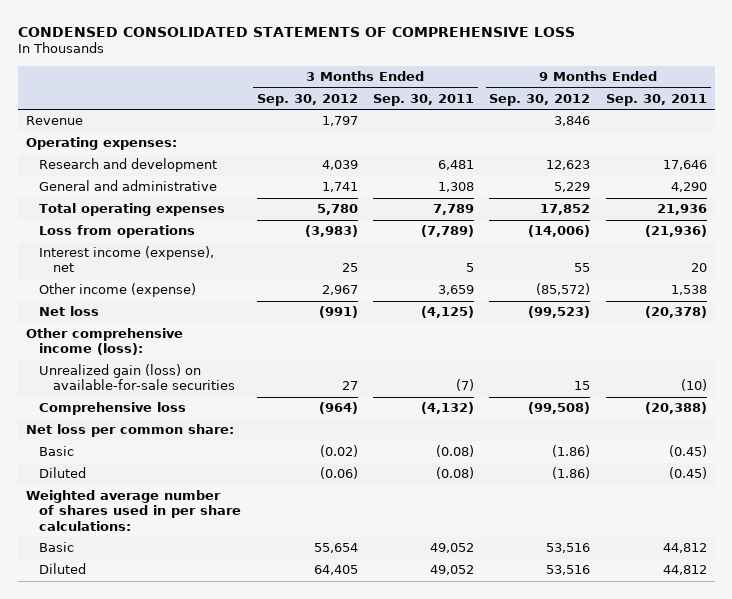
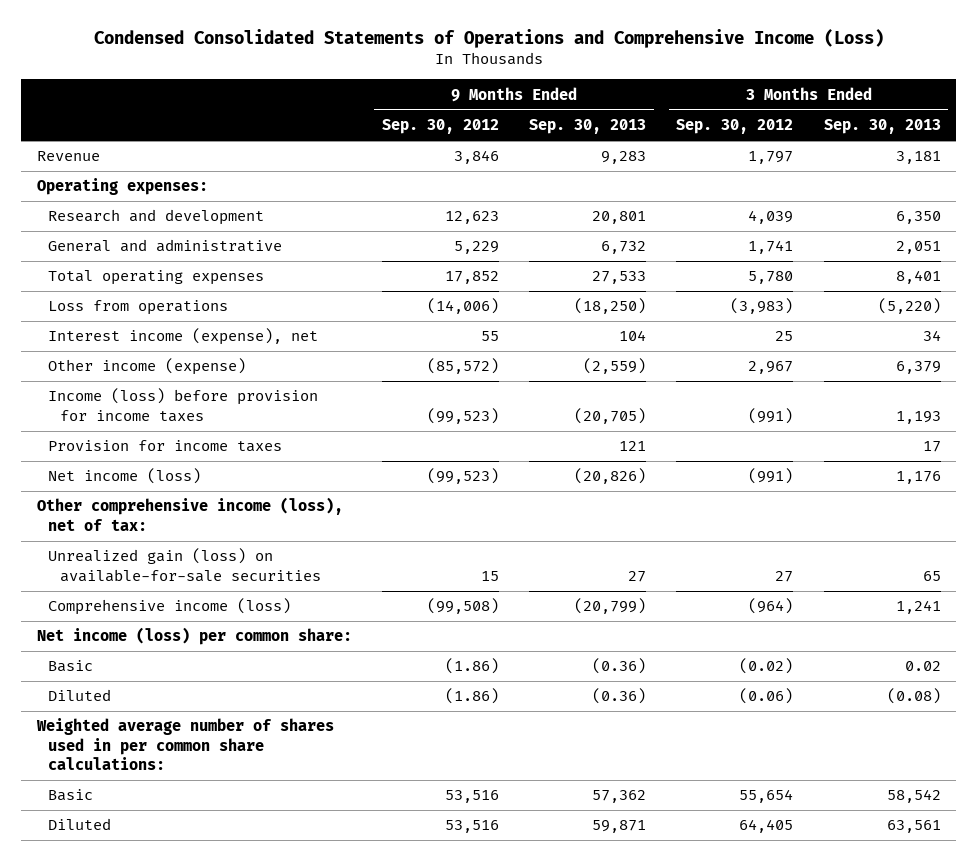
- CONDENSED CONSOLIDATED STATEMENTS OF COMPREHENSIVE LOSS
+ Condensed Consolidated Statements of Operations and Comprehensive Income (Loss)
- | 3 Months Ended Sep. 30, 2012 | 3 Months Ended Sep. 30, 2011 | 9 Months Ended Sep. 30, 2012 | 9 Months Ended Sep. 30, 2011
+ | 9 Months Ended Sep. 30, 2012 | 9 Months Ended Sep. 30, 2013 | 3 Months Ended Sep. 30, 2012 | 3 Months Ended Sep. 30, 2013
- Net loss | (991) | (4,125) | (99,523) | (20,378)
- Other comprehensive income (loss):
+ Income (loss) before provision for income taxes | (99,523) | (20,705) | (991) | 1,193
+ Provision for income taxes | | 121 | | 17
+ Net income (loss) | (99,523) | (20,826) | (991) | 1,176
+ Other comprehensive income (loss), net of tax:
- Comprehensive loss | (964) | (4,132) | (99,508) | (20,388)
- Net loss per common share:
+ Comprehensive income (loss) | (99,508) | (20,799) | (964) | 1,241
+ Net income (loss) per common share:
- Weighted average number of shares used in per share calculations:
+ Weighted average number of shares used in per common share calculations:

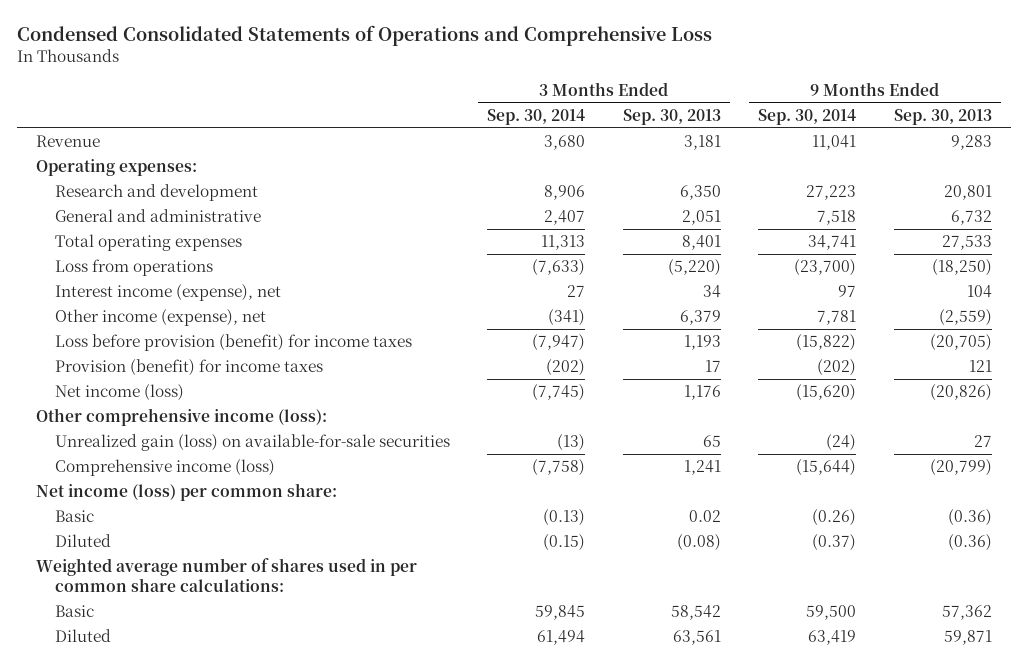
- Condensed Consolidated Statements of Operations and Comprehensive Income (Loss)
+ Condensed Consolidated Statements of Operations and Comprehensive Loss
- | 9 Months Ended Sep. 30, 2012 | 9 Months Ended Sep. 30, 2013 | 3 Months Ended Sep. 30, 2012 | 3 Months Ended Sep. 30, 2013
+ | 3 Months Ended Sep. 30, 2014 | 3 Months Ended Sep. 30, 2013 | 9 Months Ended Sep. 30, 2014 | 9 Months Ended Sep. 30, 2013
- Other income (expense) | (85,572) | (2,559) | 2,967 | 6,379
- Income (loss) before provision for income taxes | (99,523) | (20,705) | (991) | 1,193
- Provision for income taxes | | 121 | | 17
+ Other income (expense), net | (341) | 6,379 | 7,781 | (2,559)
+ Loss before provision (benefit) for income taxes | (7,947) | 1,193 | (15,822) | (20,705)
+ Provision (benefit) for income taxes | (202) | 17 | (202) | 121
- Other comprehensive income (loss), net of tax:
+ Other comprehensive income (loss):

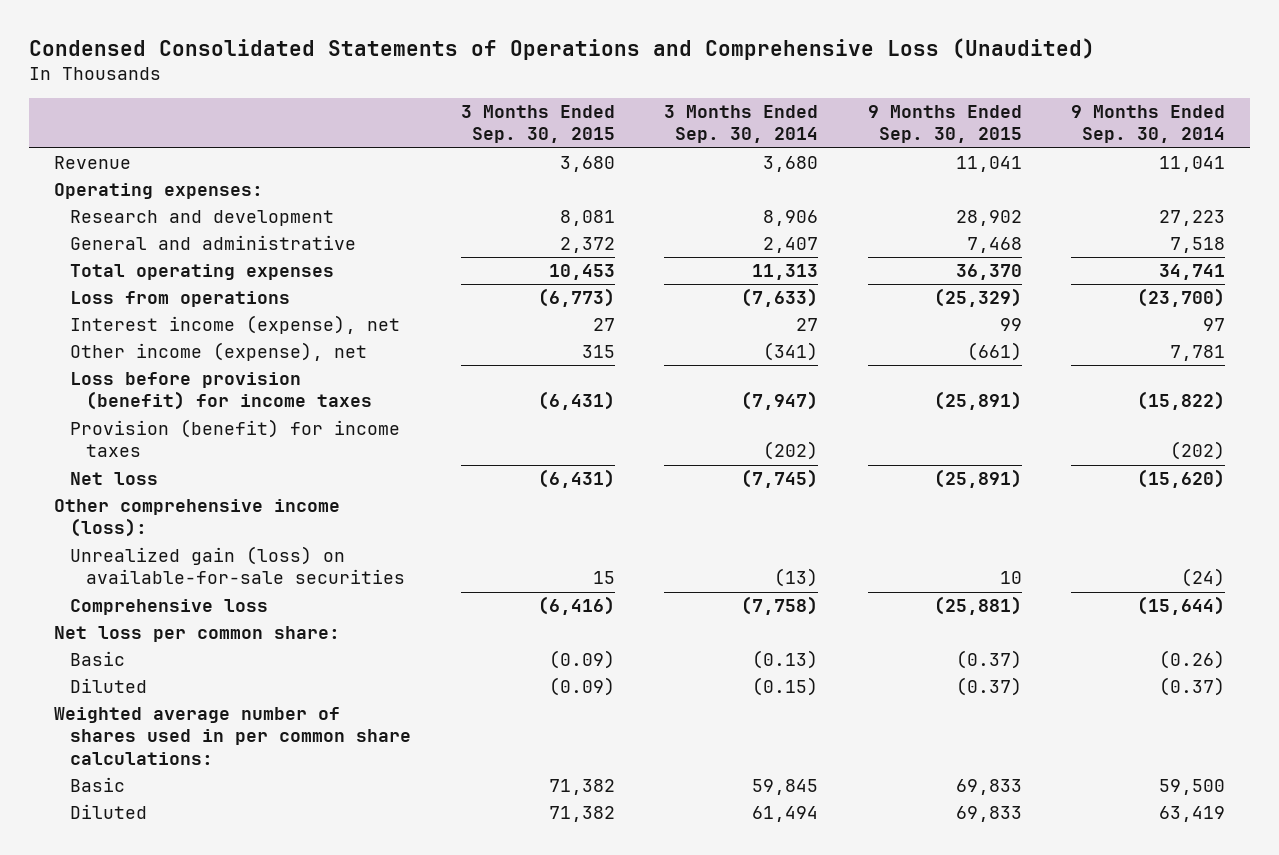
- Condensed Consolidated Statements of Operations and Comprehensive Loss
+ Condensed Consolidated Statements of Operations and Comprehensive Loss (Unaudited)
- | 3 Months Ended Sep. 30, 2014 | 3 Months Ended Sep. 30, 2013 | 9 Months Ended Sep. 30, 2014 | 9 Months Ended Sep. 30, 2013
+ | 3 Months Ended Sep. 30, 2015 | 3 Months Ended Sep. 30, 2014 | 9 Months Ended Sep. 30, 2015 | 9 Months Ended Sep. 30, 2014
- Net income (loss) | (7,745) | 1,176 | (15,620) | (20,826)
+ Net loss | (6,431) | (7,745) | (25,891) | (15,620)
- Comprehensive income (loss) | (7,758) | 1,241 | (15,644) | (20,799)
- Net income (loss) per common share:
+ Comprehensive loss | (6,416) | (7,758) | (25,881) | (15,644)
+ Net loss per common share:

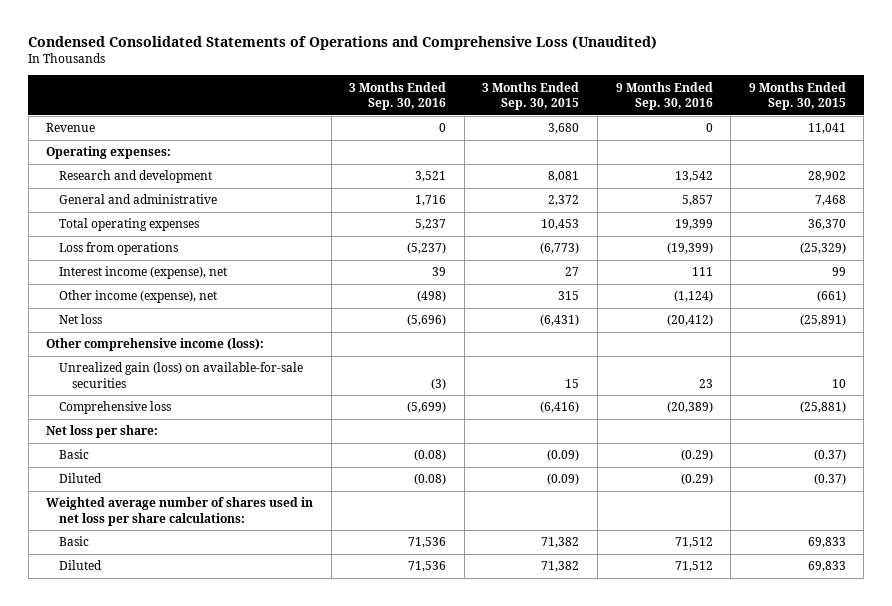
- | 3 Months Ended Sep. 30, 2015 | 3 Months Ended Sep. 30, 2014 | 9 Months Ended Sep. 30, 2015 | 9 Months Ended Sep. 30, 2014
+ | 3 Months Ended Sep. 30, 2016 | 3 Months Ended Sep. 30, 2015 | 9 Months Ended Sep. 30, 2016 | 9 Months Ended Sep. 30, 2015
- Loss before provision (benefit) for income taxes | (6,431) | (7,947) | (25,891) | (15,822)
- Provision (benefit) for income taxes | | (202) | | (202)
- Net loss per common share:
+ Net loss per share:
- Weighted average number of shares used in per common share calculations:
+ Weighted average number of shares used in net loss per share calculations:

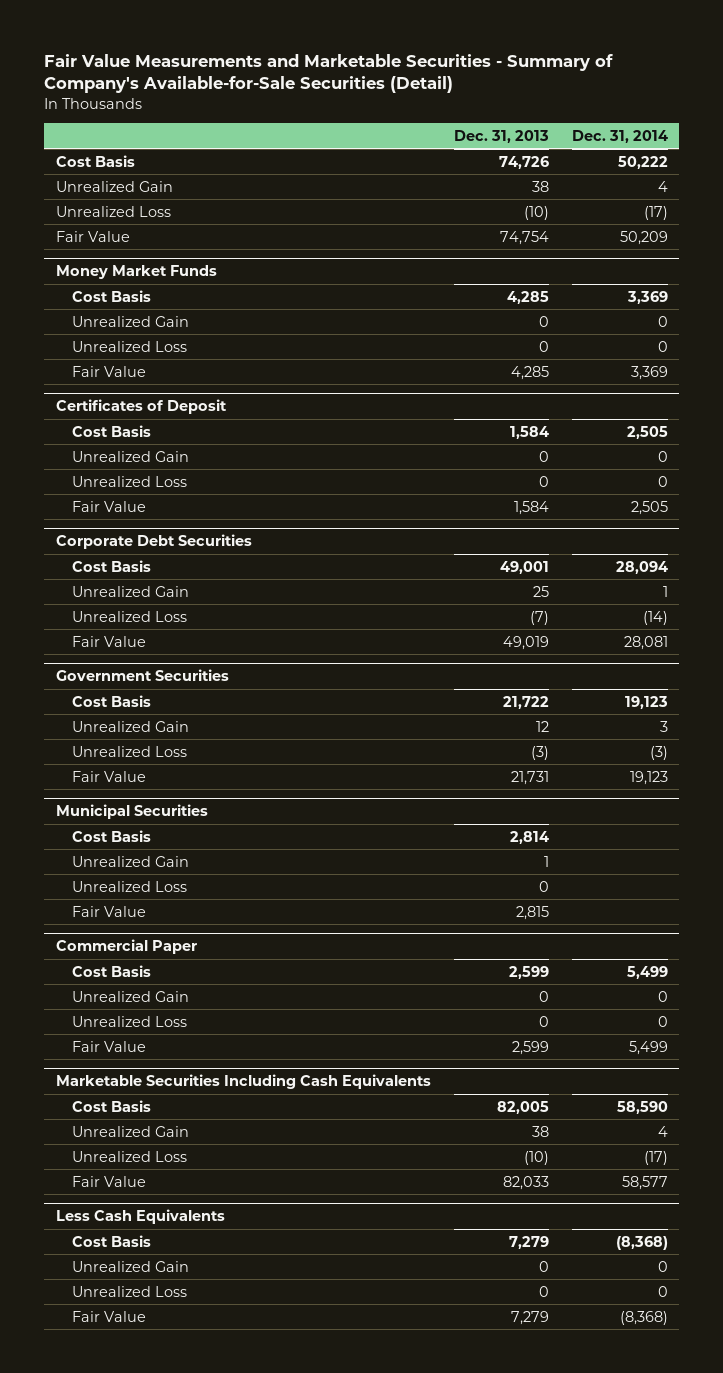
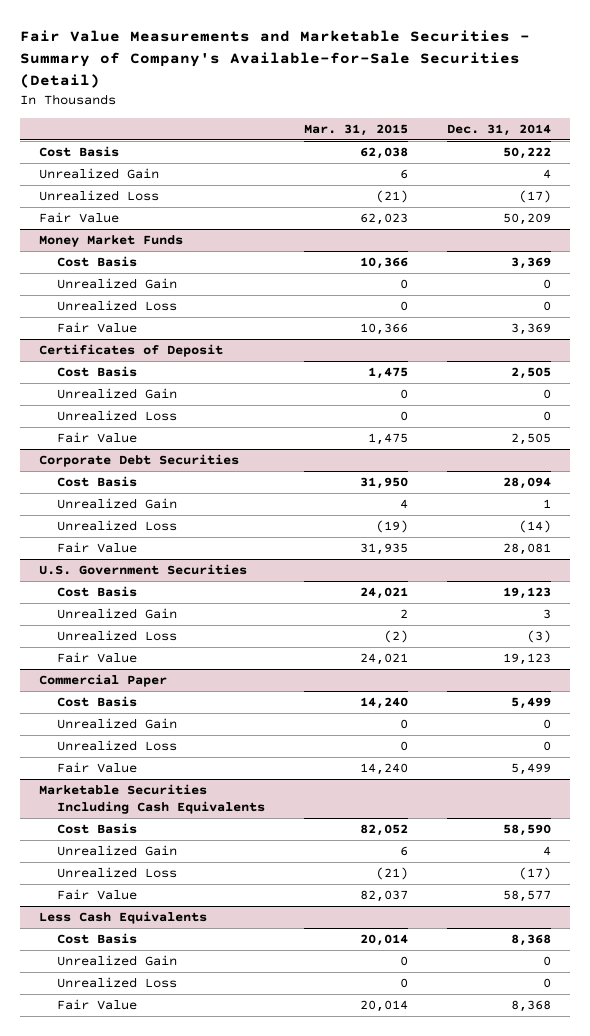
- | Dec. 31, 2013 | Dec. 31, 2014
+ | Mar. 31, 2015 | Dec. 31, 2014
- Government Securities
+ U.S. Government Securities
- Municipal Securities
- Cost Basis | 2,814 |
- Unrealized Gain | 1 |
- Unrealized Loss | 0 |
- Fair Value | 2,815 |
@ Less Cash Equivalents
- Cost Basis | 7,279 | (8,368)
+ Cost Basis | 20,014 | 8,368
- Fair Value | 7,279 | (8,368)
+ Fair Value | 20,014 | 8,368

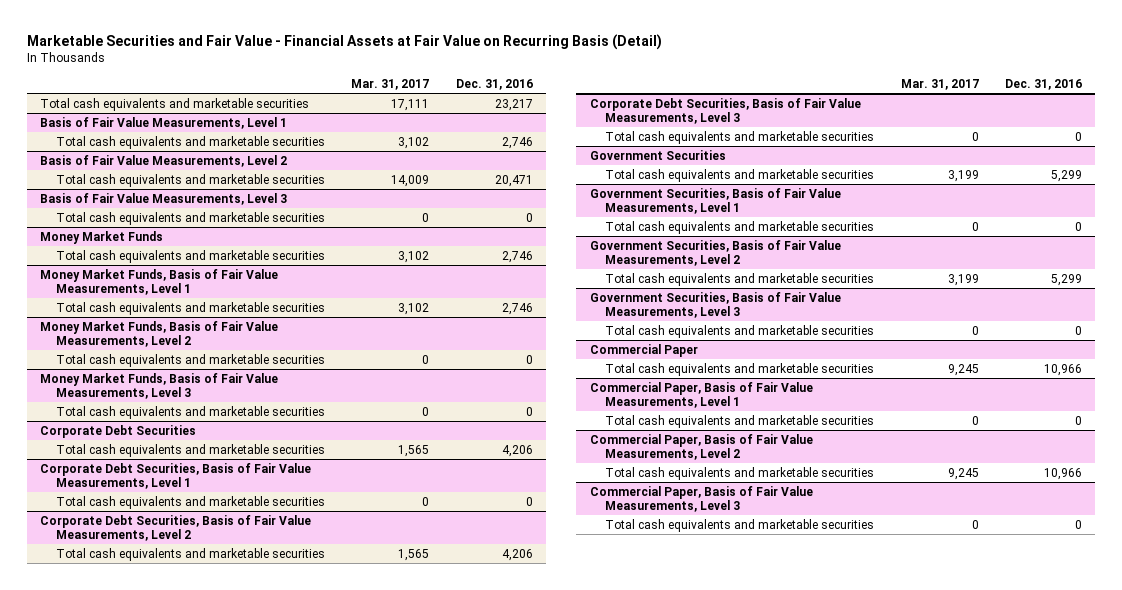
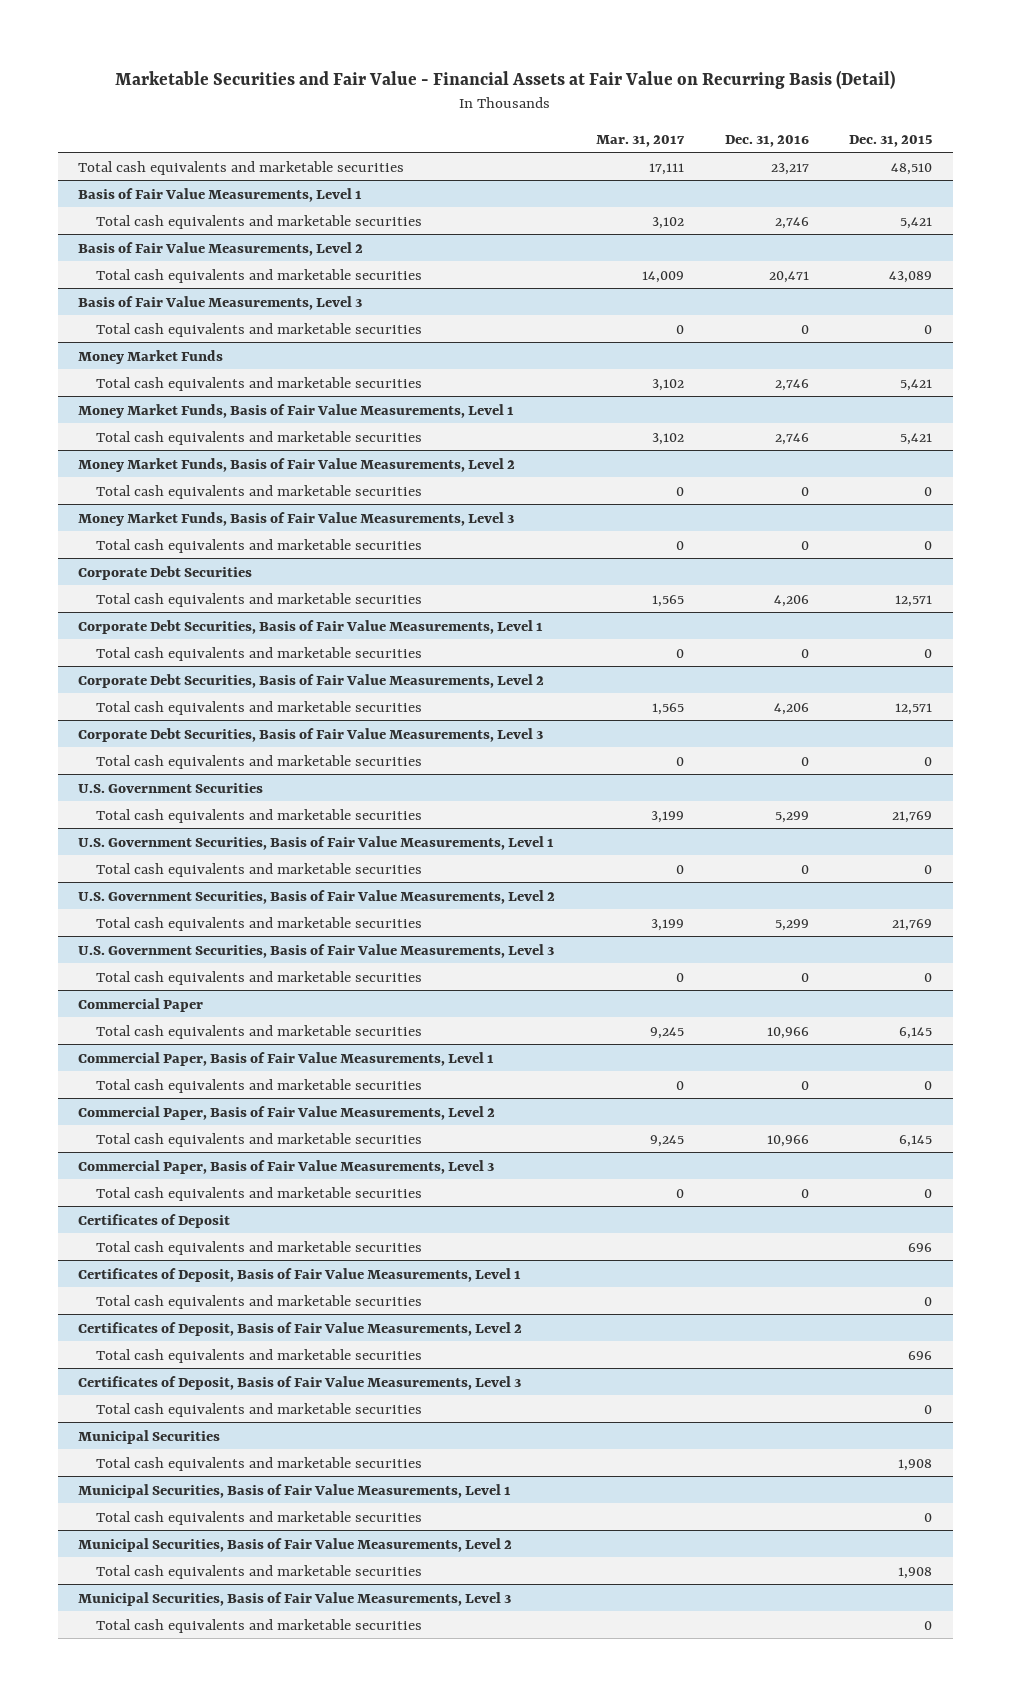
- | Mar. 31, 2017 | Dec. 31, 2016
+ | Mar. 31, 2017 | Dec. 31, 2016 | Dec. 31, 2015
- Government Securities
+ U.S. Government Securities
- Government Securities, Basis of Fair Value Measurements, Level 1
+ U.S. Government Securities, Basis of Fair Value Measurements, Level 1
- Government Securities, Basis of Fair Value Measurements, Level 2
+ U.S. Government Securities, Basis of Fair Value Measurements, Level 2
- Government Securities, Basis of Fair Value Measurements, Level 3
+ U.S. Government Securities, Basis of Fair Value Measurements, Level 3
+ Certificates of Deposit
+ Total cash equivalents and marketable securities | | | 696
+ Certificates of Deposit, Basis of Fair Value Measurements, Level 1
+ Total cash equivalents and marketable securities | | | 0
+ Certificates of Deposit, Basis of Fair Value Measurements, Level 2
+ Total cash equivalents and marketable securities | | | 696
+ Certificates of Deposit, Basis of Fair Value Measurements, Level 3
+ Total cash equivalents and marketable securities | | | 0
+ Municipal Securities
+ Total cash equivalents and marketable securities | | | 1,908
+ Municipal Securities, Basis of Fair Value Measurements, Level 1
+ Total cash equivalents and marketable securities | | | 0
+ Municipal Securities, Basis of Fair Value Measurements, Level 2
+ Total cash equivalents and marketable securities | | | 1,908
+ Municipal Securities, Basis of Fair Value Measurements, Level 3
+ Total cash equivalents and marketable securities | | | 0

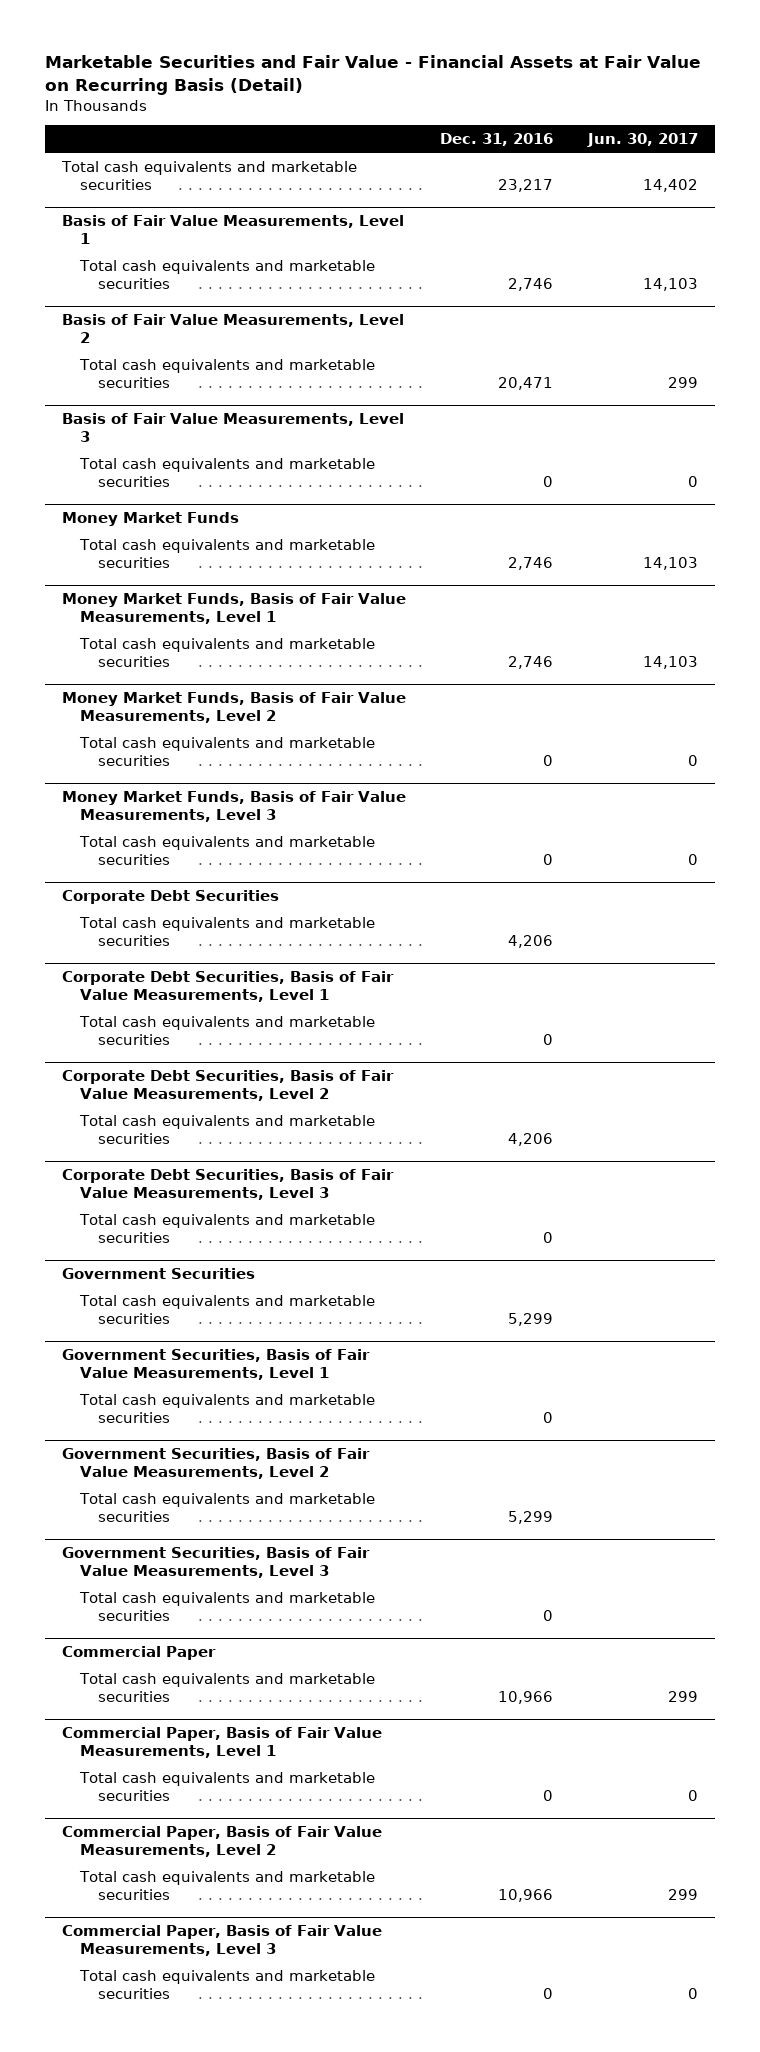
- | Mar. 31, 2017 | Dec. 31, 2016 | Dec. 31, 2015
+ | Dec. 31, 2016 | Jun. 30, 2017
- U.S. Government Securities
+ Government Securities
- U.S. Government Securities, Basis of Fair Value Measurements, Level 1
+ Government Securities, Basis of Fair Value Measurements, Level 1
- U.S. Government Securities, Basis of Fair Value Measurements, Level 2
+ Government Securities, Basis of Fair Value Measurements, Level 2
- U.S. Government Securities, Basis of Fair Value Measurements, Level 3
+ Government Securities, Basis of Fair Value Measurements, Level 3
- Certificates of Deposit
- Total cash equivalents and marketable securities | | | 696
- Certificates of Deposit, Basis of Fair Value Measurements, Level 1
- Total cash equivalents and marketable securities | | | 0
- Certificates of Deposit, Basis of Fair Value Measurements, Level 2
- Total cash equivalents and marketable securities | | | 696
- Certificates of Deposit, Basis of Fair Value Measurements, Level 3
- Total cash equivalents and marketable securities | | | 0
- Municipal Securities
- Total cash equivalents and marketable securities | | | 1,908
- Municipal Securities, Basis of Fair Value Measurements, Level 1
- Total cash equivalents and marketable securities | | | 0
- Municipal Securities, Basis of Fair Value Measurements, Level 2
- Total cash equivalents and marketable securities | | | 1,908
- Municipal Securities, Basis of Fair Value Measurements, Level 3
- Total cash equivalents and marketable securities | | | 0

